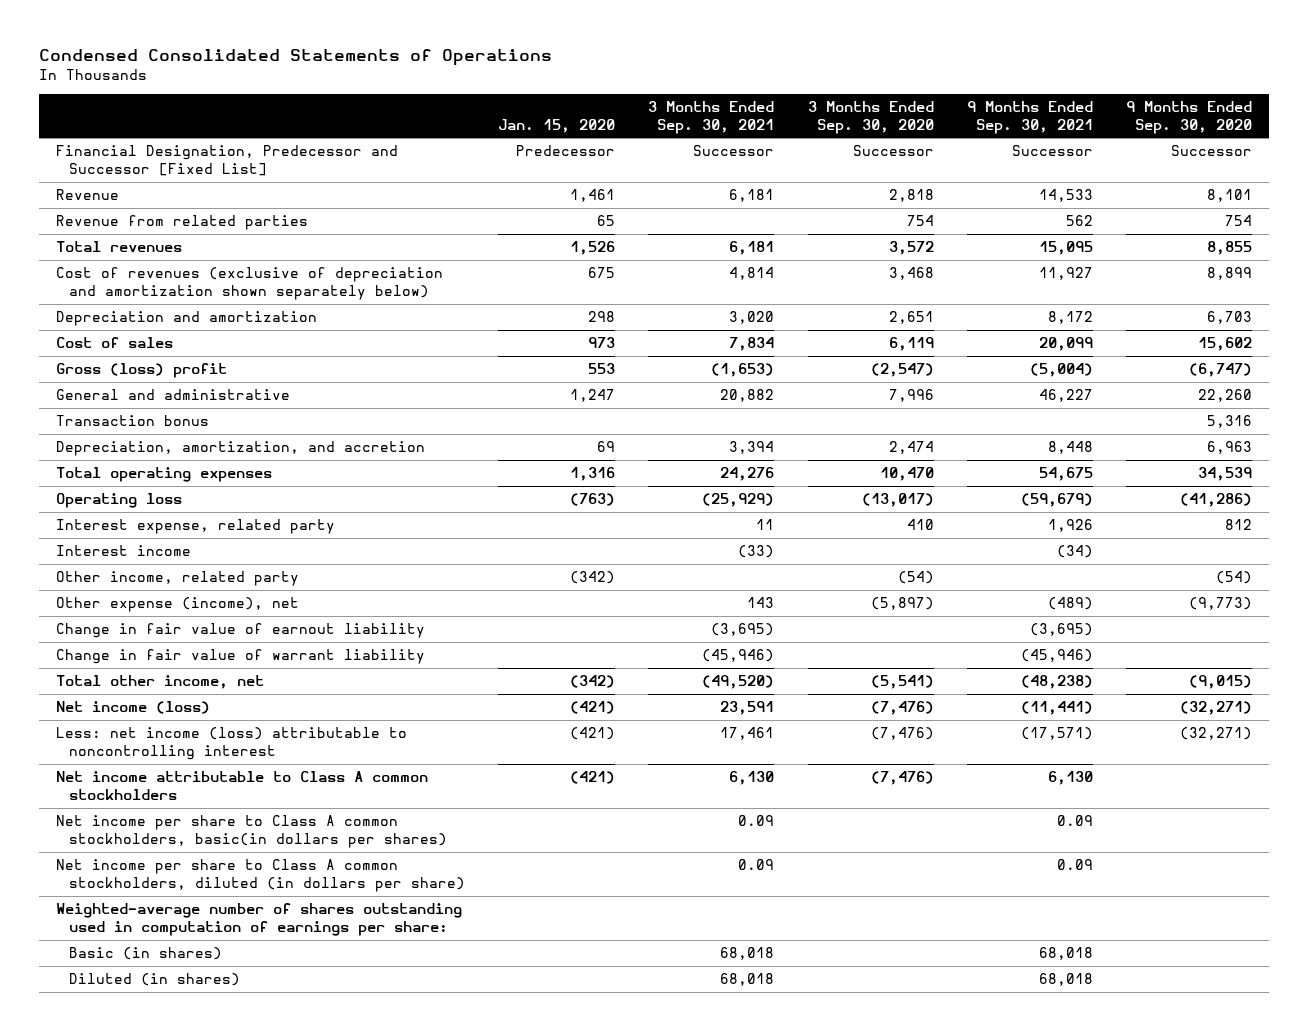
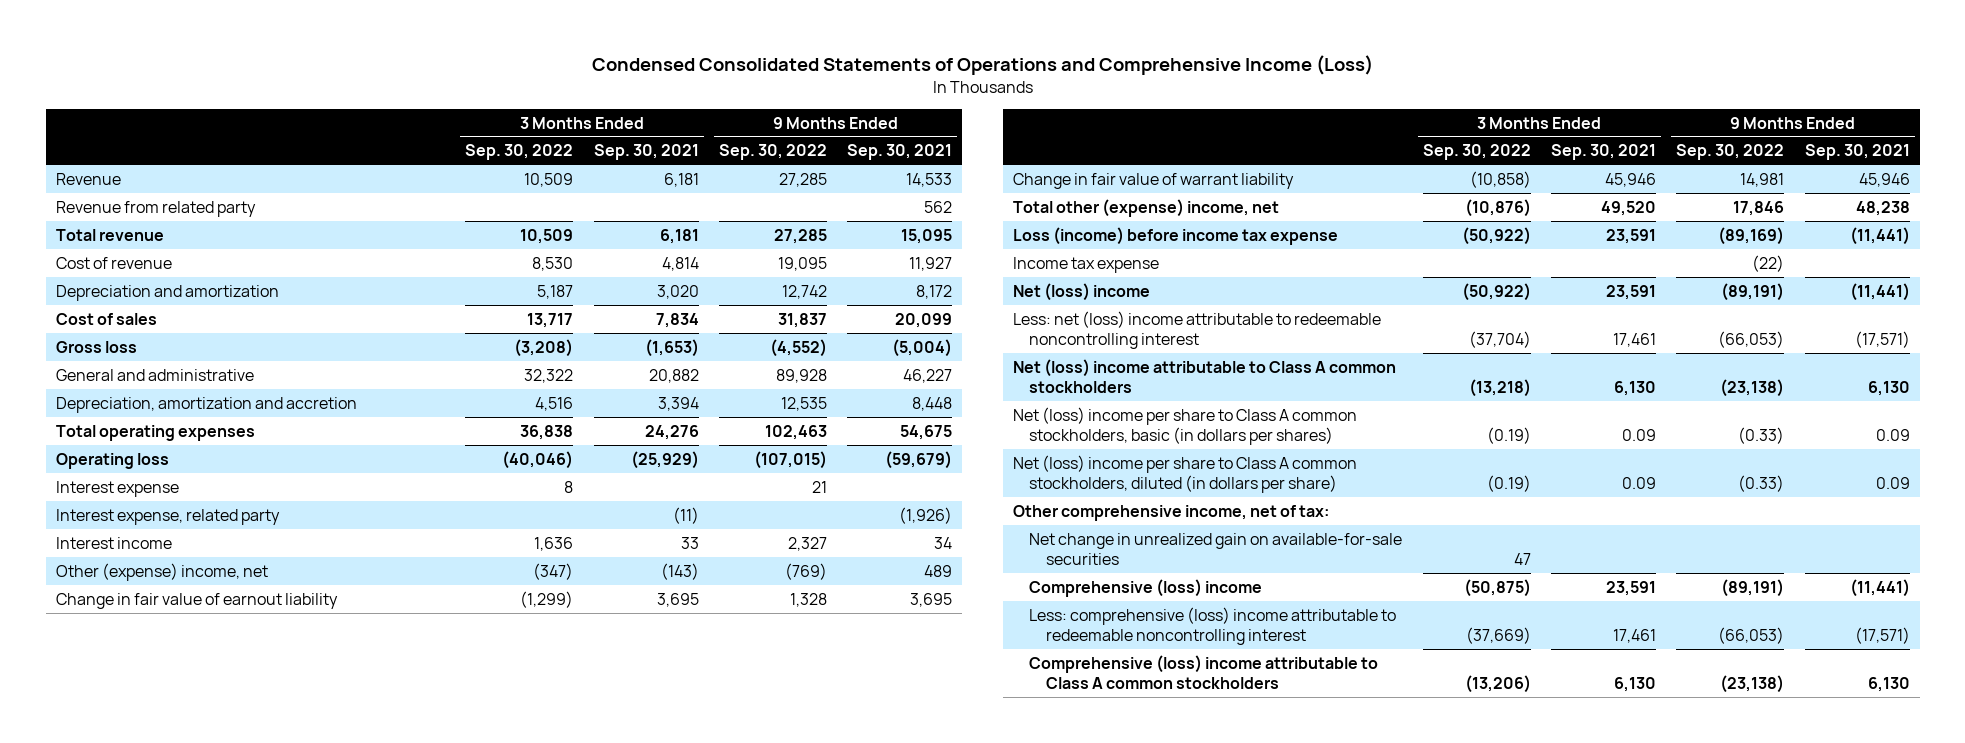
- Condensed Consolidated Statements of Operations
+ Condensed Consolidated Statements of Operations and Comprehensive Income (Loss)
- | Jan. 15, 2020 | 3 Months Ended Sep. 30, 2021 | 3 Months Ended Sep. 30, 2020 | 9 Months Ended Sep. 30, 2021 | 9 Months Ended Sep. 30, 2020
+ | 3 Months Ended Sep. 30, 2022 | 3 Months Ended Sep. 30, 2021 | 9 Months Ended Sep. 30, 2022 | 9 Months Ended Sep. 30, 2021
- Financial Designation, Predecessor and Successor [Fixed List] | Predecessor | Successor | Successor | Successor | Successor
- Revenue from related parties | 65 | | 754 | 562 | 754
- Total revenues | 1,526 | 6,181 | 3,572 | 15,095 | 8,855
- Cost of revenues (exclusive of depreciation and amortization shown separately below) | 675 | 4,814 | 3,468 | 11,927 | 8,899
+ Revenue from related party | | | | 562
+ Total revenue | 10,509 | 6,181 | 27,285 | 15,095
+ Cost of revenue | 8,530 | 4,814 | 19,095 | 11,927
- Gross (loss) profit | 553 | (1,653) | (2,547) | (5,004) | (6,747)
+ Gross loss | (3,208) | (1,653) | (4,552) | (5,004)
- Transaction bonus | | | | | 5,316
- Depreciation, amortization, and accretion | 69 | 3,394 | 2,474 | 8,448 | 6,963
+ Depreciation, amortization and accretion | 4,516 | 3,394 | 12,535 | 8,448
- Interest expense, related party | | 11 | 410 | 1,926 | 812
- Interest income | | (33) | | (34) |
- Other income, related party | (342) | | (54) | | (54)
- Other expense (income), net | | 143 | (5,897) | (489) | (9,773)
- Change in fair value of earnout liability | | (3,695) | | (3,695) |
- Change in fair value of warrant liability | | (45,946) | | (45,946) |
- Total other income, net | (342) | (49,520) | (5,541) | (48,238) | (9,015)
- Net income (loss) | (421) | 23,591 | (7,476) | (11,441) | (32,271)
- Less: net income (loss) attributable to noncontrolling interest | (421) | 17,461 | (7,476) | (17,571) | (32,271)
- Net income attributable to Class A common stockholders | (421) | 6,130 | (7,476) | 6,130 |
- Net income per share to Class A common stockholders, basic(in dollars per shares) | | 0.09 | | 0.09 |
- Net income per share to Class A common stockholders, diluted (in dollars per share) | | 0.09 | | 0.09 |
- Weighted-average number of shares outstanding used in computation of earnings per share:
- Basic (in shares) | | 68,018 | | 68,018 |
- Diluted (in shares) | | 68,018 | | 68,018 |
+ Interest expense | 8 | | 21 |
+ Interest expense, related party | | (11) | | (1,926)
+ Interest income | 1,636 | 33 | 2,327 | 34
+ Other (expense) income, net | (347) | (143) | (769) | 489
+ Change in fair value of earnout liability | (1,299) | 3,695 | 1,328 | 3,695
+ Change in fair value of warrant liability | (10,858) | 45,946 | 14,981 | 45,946
+ Total other (expense) income, net | (10,876) | 49,520 | 17,846 | 48,238
+ Loss (income) before income tax expense | (50,922) | 23,591 | (89,169) | (11,441)
+ Income tax expense | | | (22) |
+ Net (loss) income | (50,922) | 23,591 | (89,191) | (11,441)
+ Less: net (loss) income attributable to redeemable noncontrolling interest | (37,704) | 17,461 | (66,053) | (17,571)
+ Net (loss) income attributable to Class A common stockholders | (13,218) | 6,130 | (23,138) | 6,130
+ Net (loss) income per share to Class A common stockholders, basic (in dollars per shares) | (0.19) | 0.09 | (0.33) | 0.09
+ Net (loss) income per share to Class A common stockholders, diluted (in dollars per share) | (0.19) | 0.09 | (0.33) | 0.09
+ Other comprehensive income, net of tax:
+ Net change in unrealized gain on available-for-sale securities | 47 | | |
+ Comprehensive (loss) income | (50,875) | 23,591 | (89,191) | (11,441)
+ Less: comprehensive (loss) income attributable to redeemable noncontrolling interest | (37,669) | 17,461 | (66,053) | (17,571)
+ Comprehensive (loss) income attributable to Class A common stockholders | (13,206) | 6,130 | (23,138) | 6,130

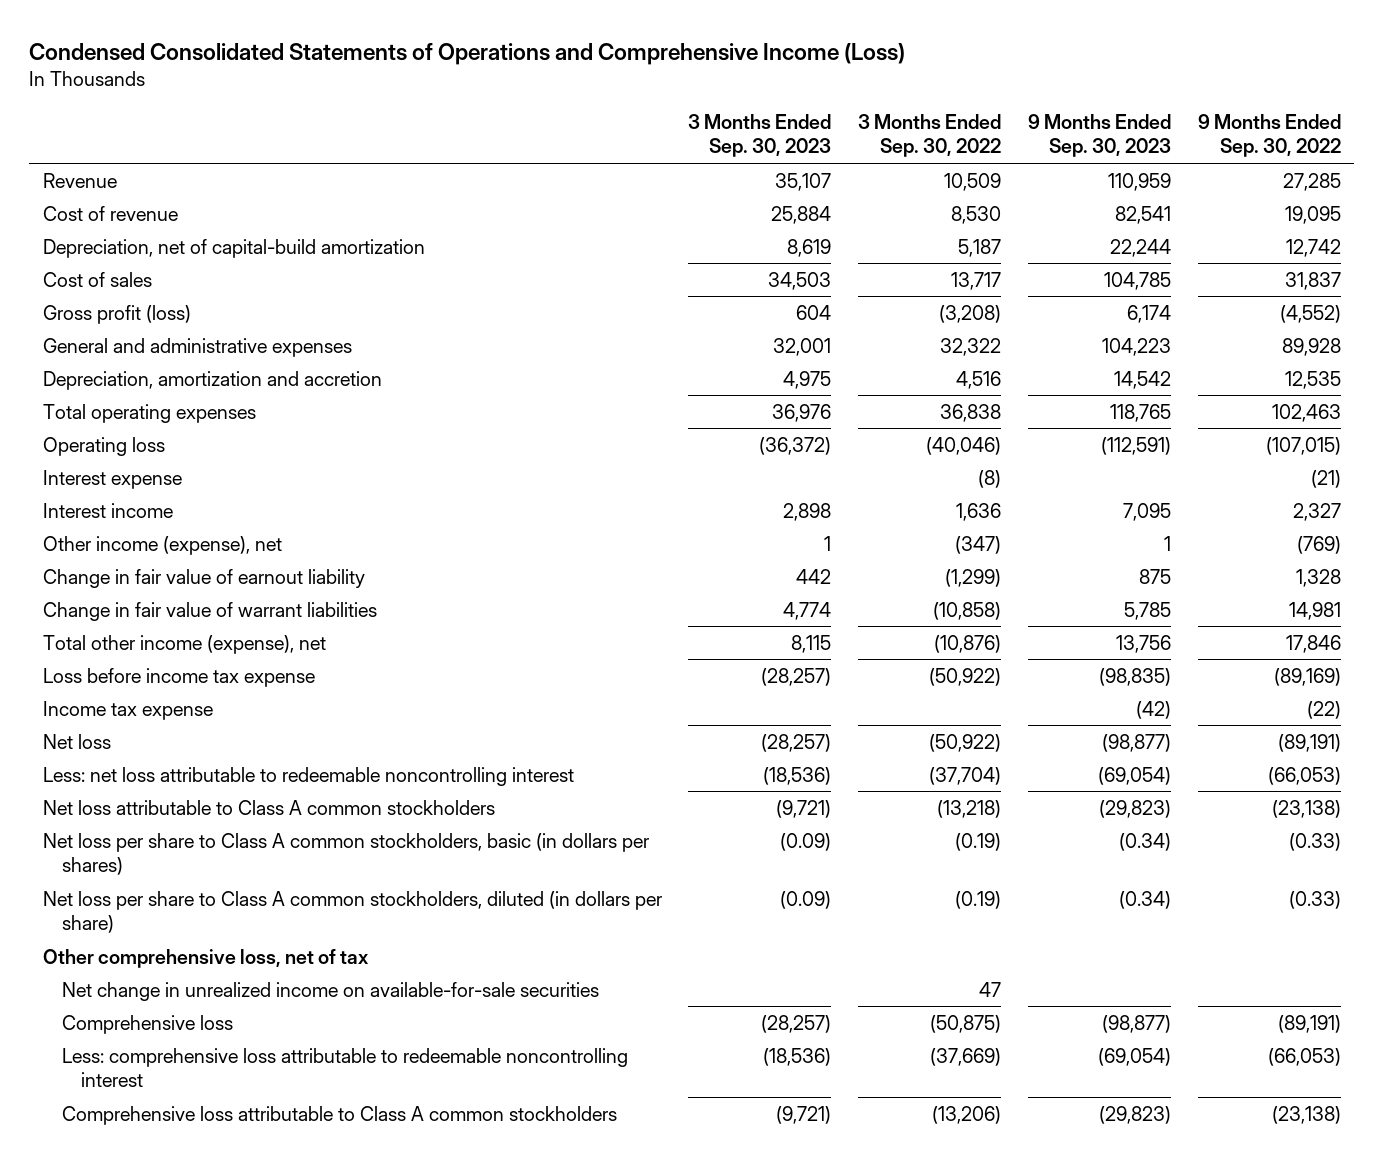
- | 3 Months Ended Sep. 30, 2022 | 3 Months Ended Sep. 30, 2021 | 9 Months Ended Sep. 30, 2022 | 9 Months Ended Sep. 30, 2021
+ | 3 Months Ended Sep. 30, 2023 | 3 Months Ended Sep. 30, 2022 | 9 Months Ended Sep. 30, 2023 | 9 Months Ended Sep. 30, 2022
- Revenue from related party | | | | 562
- Total revenue | 10,509 | 6,181 | 27,285 | 15,095
- Depreciation and amortization | 5,187 | 3,020 | 12,742 | 8,172
+ Depreciation, net of capital-build amortization | 8,619 | 5,187 | 22,244 | 12,742
- Gross loss | (3,208) | (1,653) | (4,552) | (5,004)
- General and administrative | 32,322 | 20,882 | 89,928 | 46,227
+ Gross profit (loss) | 604 | (3,208) | 6,174 | (4,552)
+ General and administrative expenses | 32,001 | 32,322 | 104,223 | 89,928
- Interest expense | 8 | | 21 |
- Interest expense, related party | | (11) | | (1,926)
+ Interest expense | | (8) | | (21)
- Other (expense) income, net | (347) | (143) | (769) | 489
+ Other income (expense), net | 1 | (347) | 1 | (769)
- Change in fair value of warrant liability | (10,858) | 45,946 | 14,981 | 45,946
- Total other (expense) income, net | (10,876) | 49,520 | 17,846 | 48,238
- Loss (income) before income tax expense | (50,922) | 23,591 | (89,169) | (11,441)
+ Change in fair value of warrant liabilities | 4,774 | (10,858) | 5,785 | 14,981
+ Total other income (expense), net | 8,115 | (10,876) | 13,756 | 17,846
+ Loss before income tax expense | (28,257) | (50,922) | (98,835) | (89,169)
- Net (loss) income | (50,922) | 23,591 | (89,191) | (11,441)
- Less: net (loss) income attributable to redeemable noncontrolling interest | (37,704) | 17,461 | (66,053) | (17,571)
- Net (loss) income attributable to Class A common stockholders | (13,218) | 6,130 | (23,138) | 6,130
- Net (loss) income per share to Class A common stockholders, basic (in dollars per shares) | (0.19) | 0.09 | (0.33) | 0.09
- Net (loss) income per share to Class A common stockholders, diluted (in dollars per share) | (0.19) | 0.09 | (0.33) | 0.09
- Other comprehensive income, net of tax:
- Net change in unrealized gain on available-for-sale securities | 47 | | |
- Comprehensive (loss) income | (50,875) | 23,591 | (89,191) | (11,441)
- Less: comprehensive (loss) income attributable to redeemable noncontrolling interest | (37,669) | 17,461 | (66,053) | (17,571)
- Comprehensive (loss) income attributable to Class A common stockholders | (13,206) | 6,130 | (23,138) | 6,130
+ Net loss | (28,257) | (50,922) | (98,877) | (89,191)
+ Less: net loss attributable to redeemable noncontrolling interest | (18,536) | (37,704) | (69,054) | (66,053)
+ Net loss attributable to Class A common stockholders | (9,721) | (13,218) | (29,823) | (23,138)
+ Net loss per share to Class A common stockholders, basic (in dollars per shares) | (0.09) | (0.19) | (0.34) | (0.33)
+ Net loss per share to Class A common stockholders, diluted (in dollars per share) | (0.09) | (0.19) | (0.34) | (0.33)
+ Other comprehensive loss, net of tax
+ Net change in unrealized income on available-for-sale securities | | 47 | |
+ Comprehensive loss | (28,257) | (50,875) | (98,877) | (89,191)
+ Less: comprehensive loss attributable to redeemable noncontrolling interest | (18,536) | (37,669) | (69,054) | (66,053)
+ Comprehensive loss attributable to Class A common stockholders | (9,721) | (13,206) | (29,823) | (23,138)

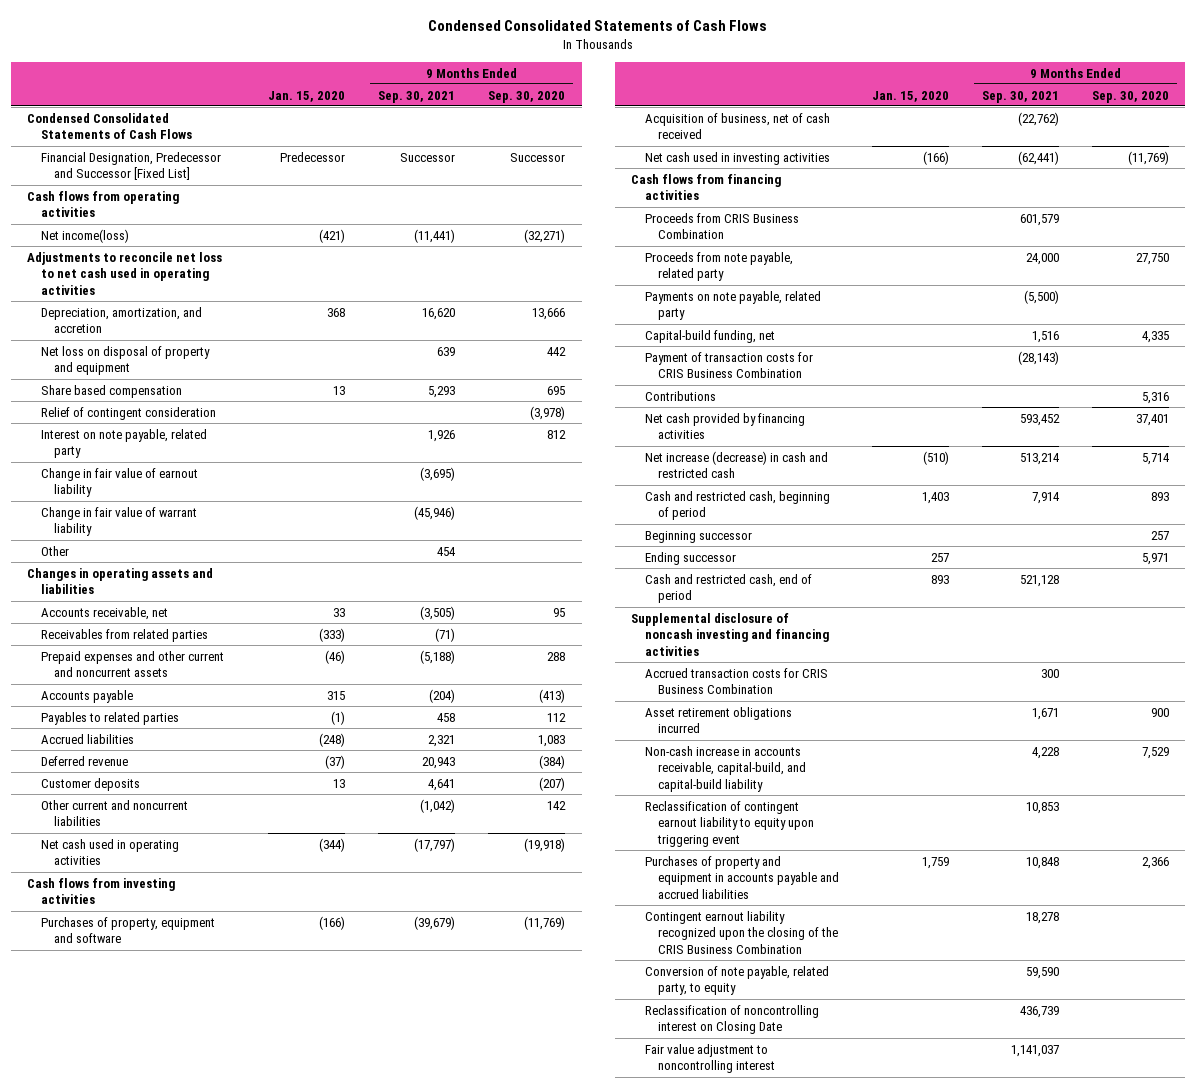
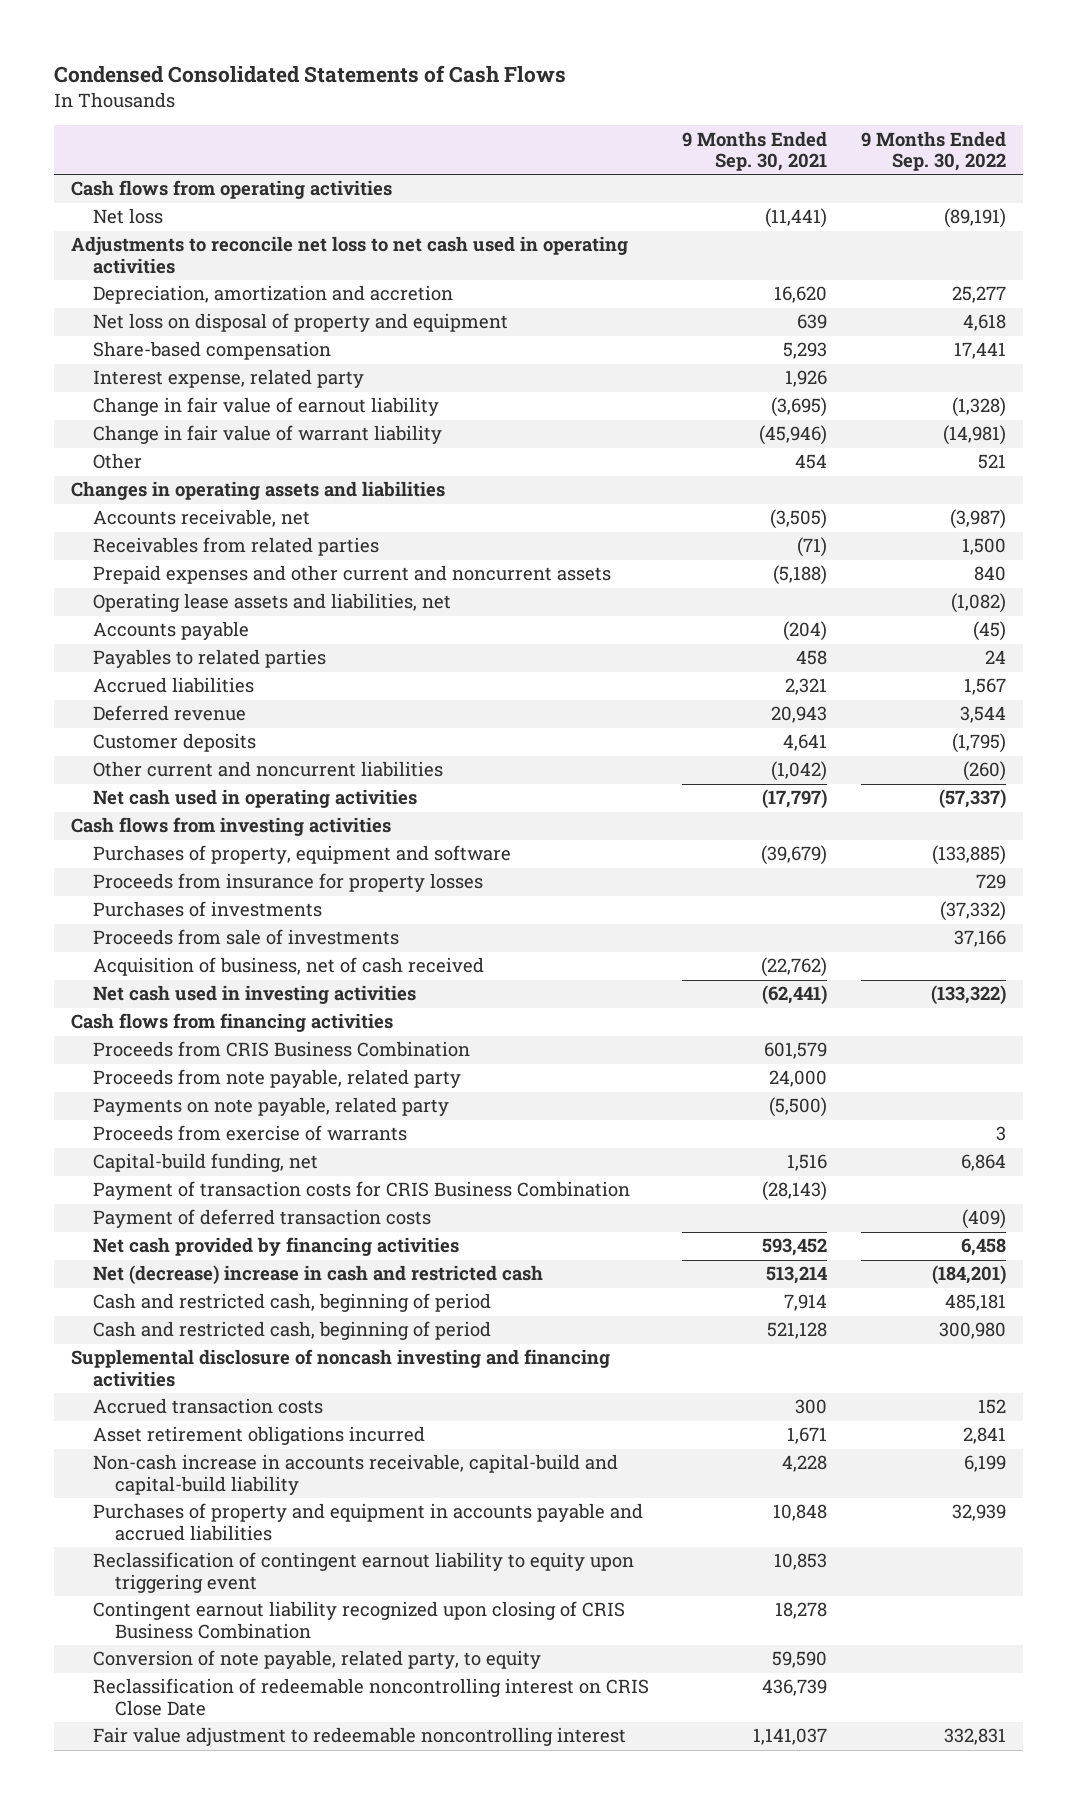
- | Jan. 15, 2020 | 9 Months Ended Sep. 30, 2021 | 9 Months Ended Sep. 30, 2020
+ | 9 Months Ended Sep. 30, 2021 | 9 Months Ended Sep. 30, 2022
- Condensed Consolidated Statements of Cash Flows
- Financial Designation, Predecessor and Successor [Fixed List] | Predecessor | Successor | Successor
- Net income(loss) | (421) | (11,441) | (32,271)
+ Net loss | (11,441) | (89,191)
- Depreciation, amortization, and accretion | 368 | 16,620 | 13,666
+ Depreciation, amortization and accretion | 16,620 | 25,277
- Share based compensation | 13 | 5,293 | 695
- Relief of contingent consideration | | | (3,978)
- Interest on note payable, related party | | 1,926 | 812
+ Share-based compensation | 5,293 | 17,441
+ Interest expense, related party | 1,926 |
+ Operating lease assets and liabilities, net | | (1,082)
+ Proceeds from insurance for property losses | | 729
+ Purchases of investments | | (37,332)
+ Proceeds from sale of investments | | 37,166
+ Proceeds from exercise of warrants | | 3
- Contributions | | | 5,316
+ Payment of deferred transaction costs | | (409)
- Net increase (decrease) in cash and restricted cash | (510) | 513,214 | 5,714
+ Net (decrease) increase in cash and restricted cash | 513,214 | (184,201)
- Beginning successor | | | 257
- Ending successor | 257 | | 5,971
- Cash and restricted cash, end of period | 893 | 521,128 |
+ Cash and restricted cash, beginning of period | 521,128 | 300,980
- Accrued transaction costs for CRIS Business Combination | | 300 |
+ Accrued transaction costs | 300 | 152
- Non-cash increase in accounts receivable, capital-build, and capital-build liability | | 4,228 | 7,529
+ Non-cash increase in accounts receivable, capital-build and capital-build liability | 4,228 | 6,199
- Contingent earnout liability recognized upon the closing of the CRIS Business Combination | | 18,278 |
moved down: Reclassification of contingent earnout liability to equity upon triggering event | 10,853 |
+ Contingent earnout liability recognized upon closing of CRIS Business Combination | 18,278 |
- Reclassification of noncontrolling interest on Closing Date | | 436,739 |
- Fair value adjustment to noncontrolling interest | | 1,141,037 |
+ Reclassification of redeemable noncontrolling interest on CRIS Close Date | 436,739 |
+ Fair value adjustment to redeemable noncontrolling interest | 1,141,037 | 332,831

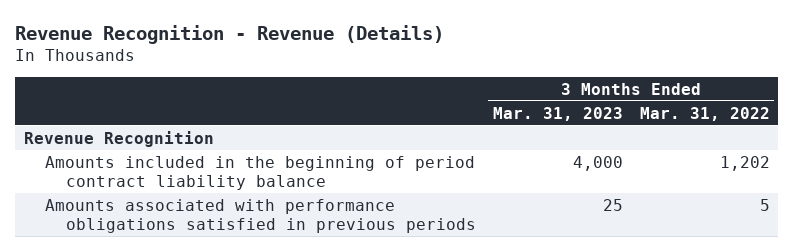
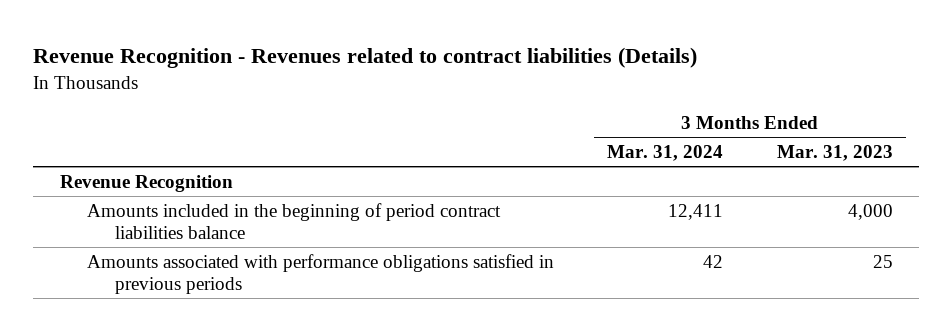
- Revenue Recognition - Revenue (Details)
+ Revenue Recognition - Revenues related to contract liabilities (Details)
- | 3 Months Ended Mar. 31, 2023 | 3 Months Ended Mar. 31, 2022
+ | 3 Months Ended Mar. 31, 2024 | 3 Months Ended Mar. 31, 2023
- Amounts included in the beginning of period contract liability balance | 4,000 | 1,202
+ Amounts included in the beginning of period contract liabilities balance | 12,411 | 4,000

